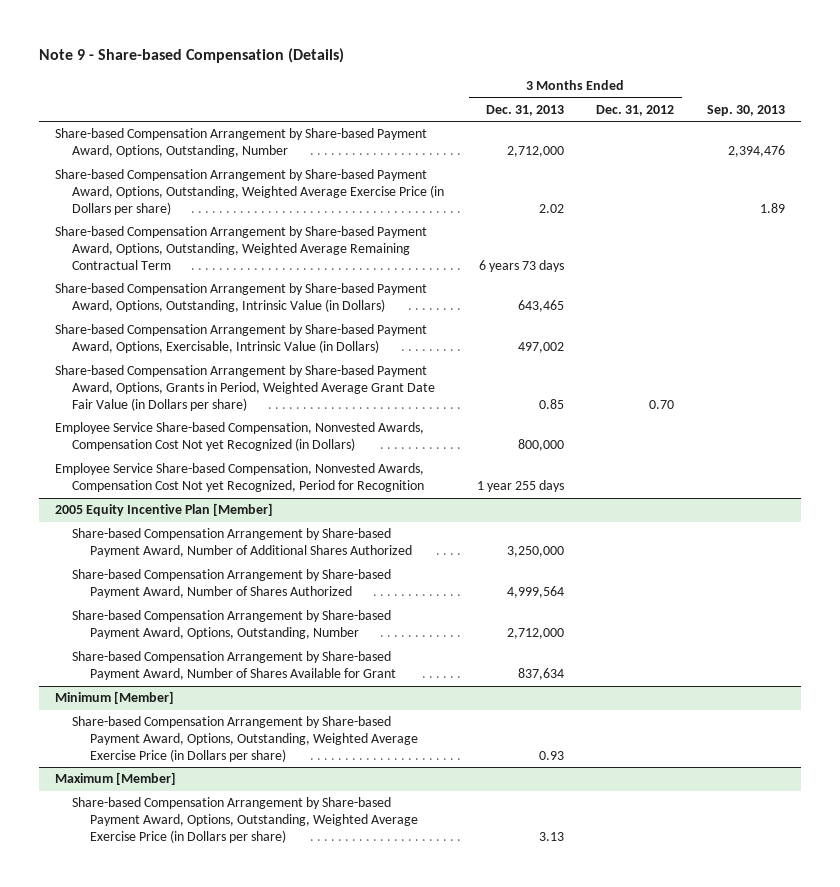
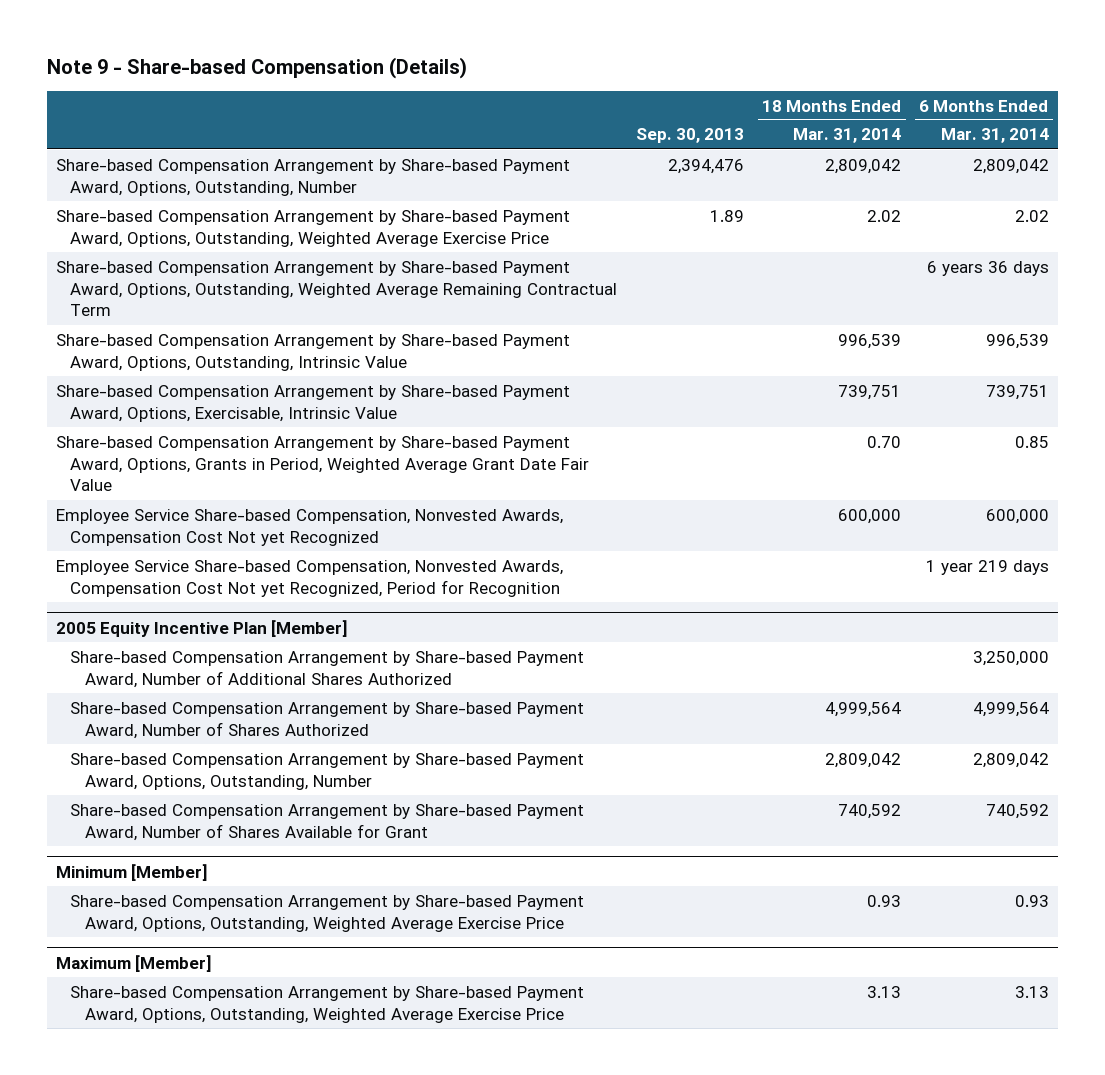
- | 3 Months Ended Dec. 31, 2013 | 3 Months Ended Dec. 31, 2012 | Sep. 30, 2013
+ | Sep. 30, 2013 | 18 Months Ended Mar. 31, 2014 | 6 Months Ended Mar. 31, 2014
- Share-based Compensation Arrangement by Share-based Payment Award, Options, Outstanding, Weighted Average Exercise Price (in Dollars per share) | 2.02 | | 1.89
+ Share-based Compensation Arrangement by Share-based Payment Award, Options, Outstanding, Weighted Average Exercise Price | 1.89 | 2.02 | 2.02
- Share-based Compensation Arrangement by Share-based Payment Award, Options, Outstanding, Intrinsic Value (in Dollars) | 643,465 | |
- Share-based Compensation Arrangement by Share-based Payment Award, Options, Exercisable, Intrinsic Value (in Dollars) | 497,002 | |
- Share-based Compensation Arrangement by Share-based Payment Award, Options, Grants in Period, Weighted Average Grant Date Fair Value (in Dollars per share) | 0.85 | 0.70 |
- Employee Service Share-based Compensation, Nonvested Awards, Compensation Cost Not yet Recognized (in Dollars) | 800,000 | |
+ Share-based Compensation Arrangement by Share-based Payment Award, Options, Outstanding, Intrinsic Value | | 996,539 | 996,539
+ Share-based Compensation Arrangement by Share-based Payment Award, Options, Exercisable, Intrinsic Value | | 739,751 | 739,751
+ Share-based Compensation Arrangement by Share-based Payment Award, Options, Grants in Period, Weighted Average Grant Date Fair Value | | 0.70 | 0.85
+ Employee Service Share-based Compensation, Nonvested Awards, Compensation Cost Not yet Recognized | | 600,000 | 600,000
@ Minimum [Member]
- Share-based Compensation Arrangement by Share-based Payment Award, Options, Outstanding, Weighted Average Exercise Price (in Dollars per share) | 0.93 | |
+ Share-based Compensation Arrangement by Share-based Payment Award, Options, Outstanding, Weighted Average Exercise Price | | 0.93 | 0.93
@ Maximum [Member]
- Share-based Compensation Arrangement by Share-based Payment Award, Options, Outstanding, Weighted Average Exercise Price (in Dollars per share) | 3.13 | |
+ Share-based Compensation Arrangement by Share-based Payment Award, Options, Outstanding, Weighted Average Exercise Price | | 3.13 | 3.13

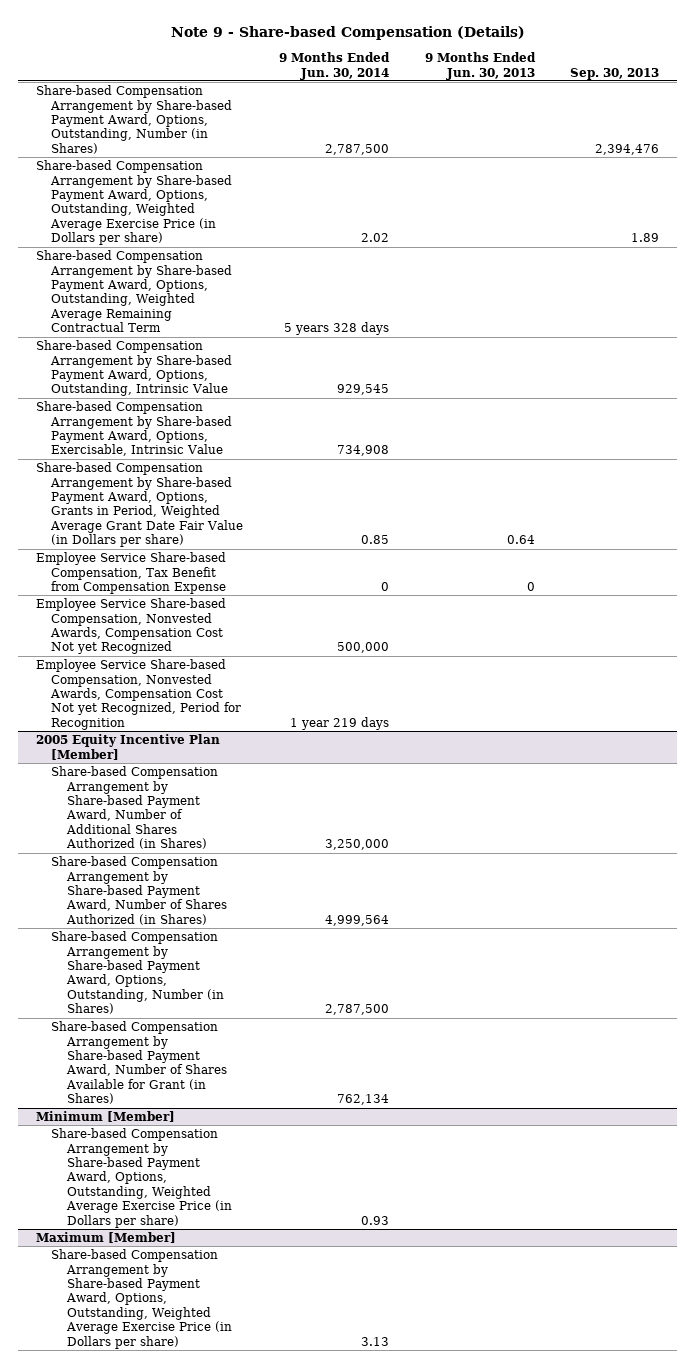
- | Sep. 30, 2013 | 18 Months Ended Mar. 31, 2014 | 6 Months Ended Mar. 31, 2014
+ | 9 Months Ended Jun. 30, 2014 | 9 Months Ended Jun. 30, 2013 | Sep. 30, 2013
- Share-based Compensation Arrangement by Share-based Payment Award, Options, Outstanding, Number | 2,394,476 | 2,809,042 | 2,809,042
- Share-based Compensation Arrangement by Share-based Payment Award, Options, Outstanding, Weighted Average Exercise Price | 1.89 | 2.02 | 2.02
+ Share-based Compensation Arrangement by Share-based Payment Award, Options, Outstanding, Number (in Shares) | 2,787,500 | | 2,394,476
+ Share-based Compensation Arrangement by Share-based Payment Award, Options, Outstanding, Weighted Average Exercise Price (in Dollars per share) | 2.02 | | 1.89
- Share-based Compensation Arrangement by Share-based Payment Award, Options, Grants in Period, Weighted Average Grant Date Fair Value | | 0.70 | 0.85
+ Share-based Compensation Arrangement by Share-based Payment Award, Options, Grants in Period, Weighted Average Grant Date Fair Value (in Dollars per share) | 0.85 | 0.64 |
+ Employee Service Share-based Compensation, Tax Benefit from Compensation Expense | 0 | 0 |
@ 2005 Equity Incentive Plan [Member]
- Share-based Compensation Arrangement by Share-based Payment Award, Number of Additional Shares Authorized | | | 3,250,000
- Share-based Compensation Arrangement by Share-based Payment Award, Number of Shares Authorized | | 4,999,564 | 4,999,564
- Share-based Compensation Arrangement by Share-based Payment Award, Options, Outstanding, Number | | 2,809,042 | 2,809,042
- Share-based Compensation Arrangement by Share-based Payment Award, Number of Shares Available for Grant | | 740,592 | 740,592
+ Share-based Compensation Arrangement by Share-based Payment Award, Number of Additional Shares Authorized (in Shares) | 3,250,000 | |
+ Share-based Compensation Arrangement by Share-based Payment Award, Number of Shares Authorized (in Shares) | 4,999,564 | |
+ Share-based Compensation Arrangement by Share-based Payment Award, Options, Outstanding, Number (in Shares) | 2,787,500 | |
+ Share-based Compensation Arrangement by Share-based Payment Award, Number of Shares Available for Grant (in Shares) | 762,134 | |
@ Minimum [Member]
- Share-based Compensation Arrangement by Share-based Payment Award, Options, Outstanding, Weighted Average Exercise Price | | 0.93 | 0.93
+ Share-based Compensation Arrangement by Share-based Payment Award, Options, Outstanding, Weighted Average Exercise Price (in Dollars per share) | 0.93 | |
@ Maximum [Member]
- Share-based Compensation Arrangement by Share-based Payment Award, Options, Outstanding, Weighted Average Exercise Price | | 3.13 | 3.13
+ Share-based Compensation Arrangement by Share-based Payment Award, Options, Outstanding, Weighted Average Exercise Price (in Dollars per share) | 3.13 | |

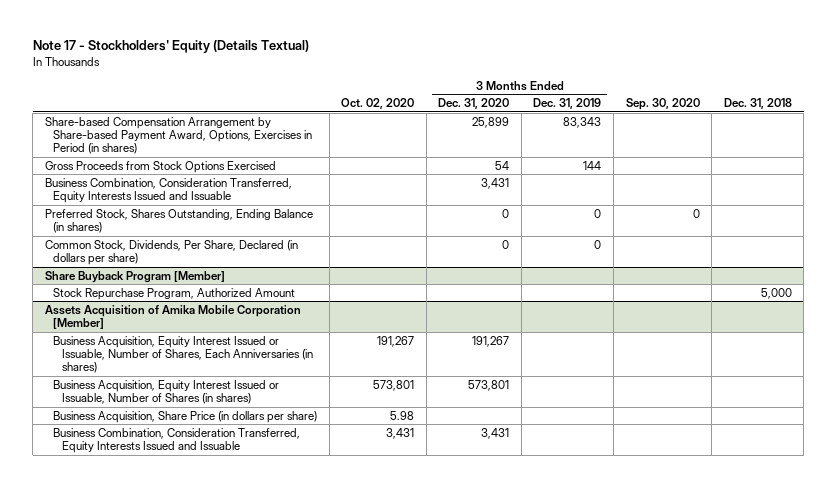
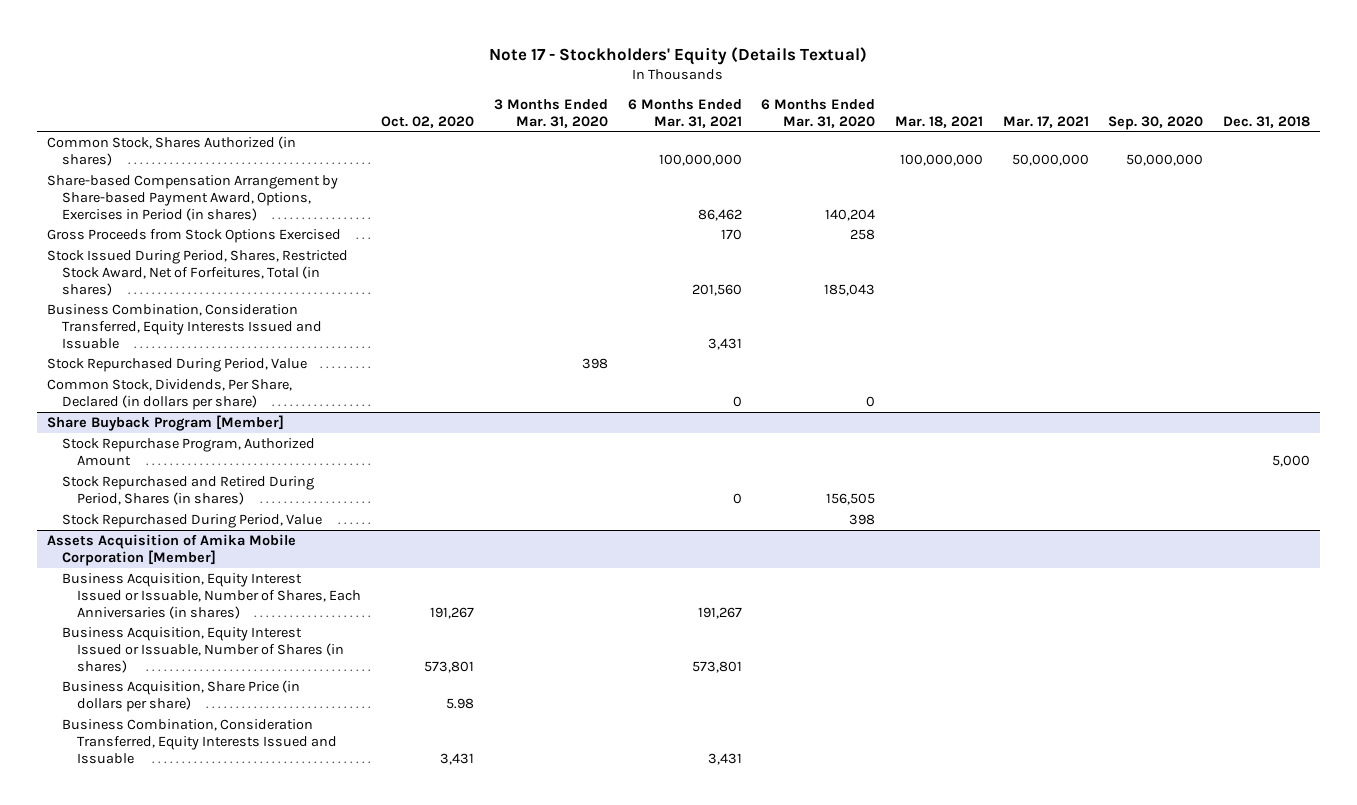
- | Oct. 02, 2020 | 3 Months Ended Dec. 31, 2020 | 3 Months Ended Dec. 31, 2019 | Sep. 30, 2020 | Dec. 31, 2018
+ | Oct. 02, 2020 | 3 Months Ended Mar. 31, 2020 | 6 Months Ended Mar. 31, 2021 | 6 Months Ended Mar. 31, 2020 | Mar. 18, 2021 | Mar. 17, 2021 | Sep. 30, 2020 | Dec. 31, 2018
+ Common Stock, Shares Authorized (in shares) | | | 100,000,000 | | 100,000,000 | 50,000,000 | 50,000,000 |
+ Stock Issued During Period, Shares, Restricted Stock Award, Net of Forfeitures, Total (in shares) | | | 201,560 | 185,043 | | | |
- Preferred Stock, Shares Outstanding, Ending Balance (in shares) | | 0 | 0 | 0 |
+ Stock Repurchased During Period, Value | | 398 | | | | | |
@ Share Buyback Program [Member]
+ Stock Repurchased and Retired During Period, Shares (in shares) | | | 0 | 156,505 | | | |
+ Stock Repurchased During Period, Value | | | | 398 | | | |

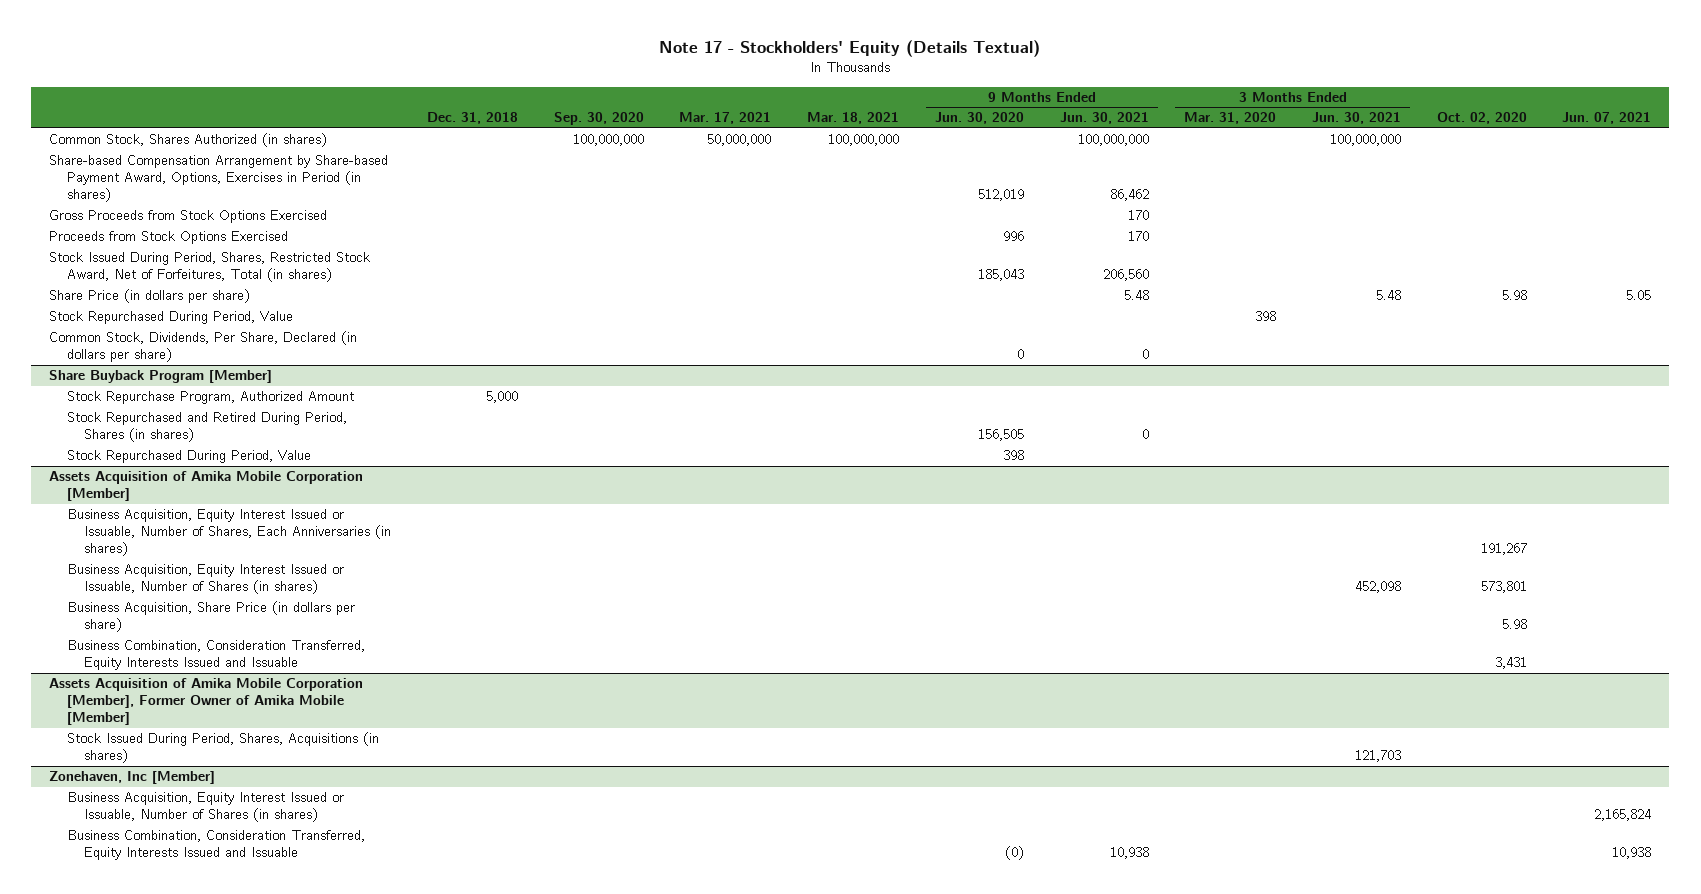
- | Oct. 02, 2020 | 3 Months Ended Mar. 31, 2020 | 6 Months Ended Mar. 31, 2021 | 6 Months Ended Mar. 31, 2020 | Mar. 18, 2021 | Mar. 17, 2021 | Sep. 30, 2020 | Dec. 31, 2018
+ | Dec. 31, 2018 | Sep. 30, 2020 | Mar. 17, 2021 | Mar. 18, 2021 | 9 Months Ended Jun. 30, 2020 | 9 Months Ended Jun. 30, 2021 | 3 Months Ended Mar. 31, 2020 | 3 Months Ended Jun. 30, 2021 | Oct. 02, 2020 | Jun. 07, 2021
- Common Stock, Shares Authorized (in shares) | | | 100,000,000 | | 100,000,000 | 50,000,000 | 50,000,000 |
+ Common Stock, Shares Authorized (in shares) | | 100,000,000 | 50,000,000 | 100,000,000 | | 100,000,000 | | 100,000,000 | |
+ Proceeds from Stock Options Exercised | | | | | 996 | 170 | | | |
- Business Combination, Consideration Transferred, Equity Interests Issued and Issuable | | | 3,431 | | | | |
+ Share Price (in dollars per share) | | | | | | 5.48 | | 5.48 | 5.98 | 5.05
+ Assets Acquisition of Amika Mobile Corporation [Member], Former Owner of Amika Mobile [Member]
+ Stock Issued During Period, Shares, Acquisitions (in shares) | | | | | | | | 121,703 | |
+ Zonehaven, Inc [Member]
+ Business Acquisition, Equity Interest Issued or Issuable, Number of Shares (in shares) | | | | | | | | | | 2,165,824
+ Business Combination, Consideration Transferred, Equity Interests Issued and Issuable | | | | | (0) | 10,938 | | | | 10,938

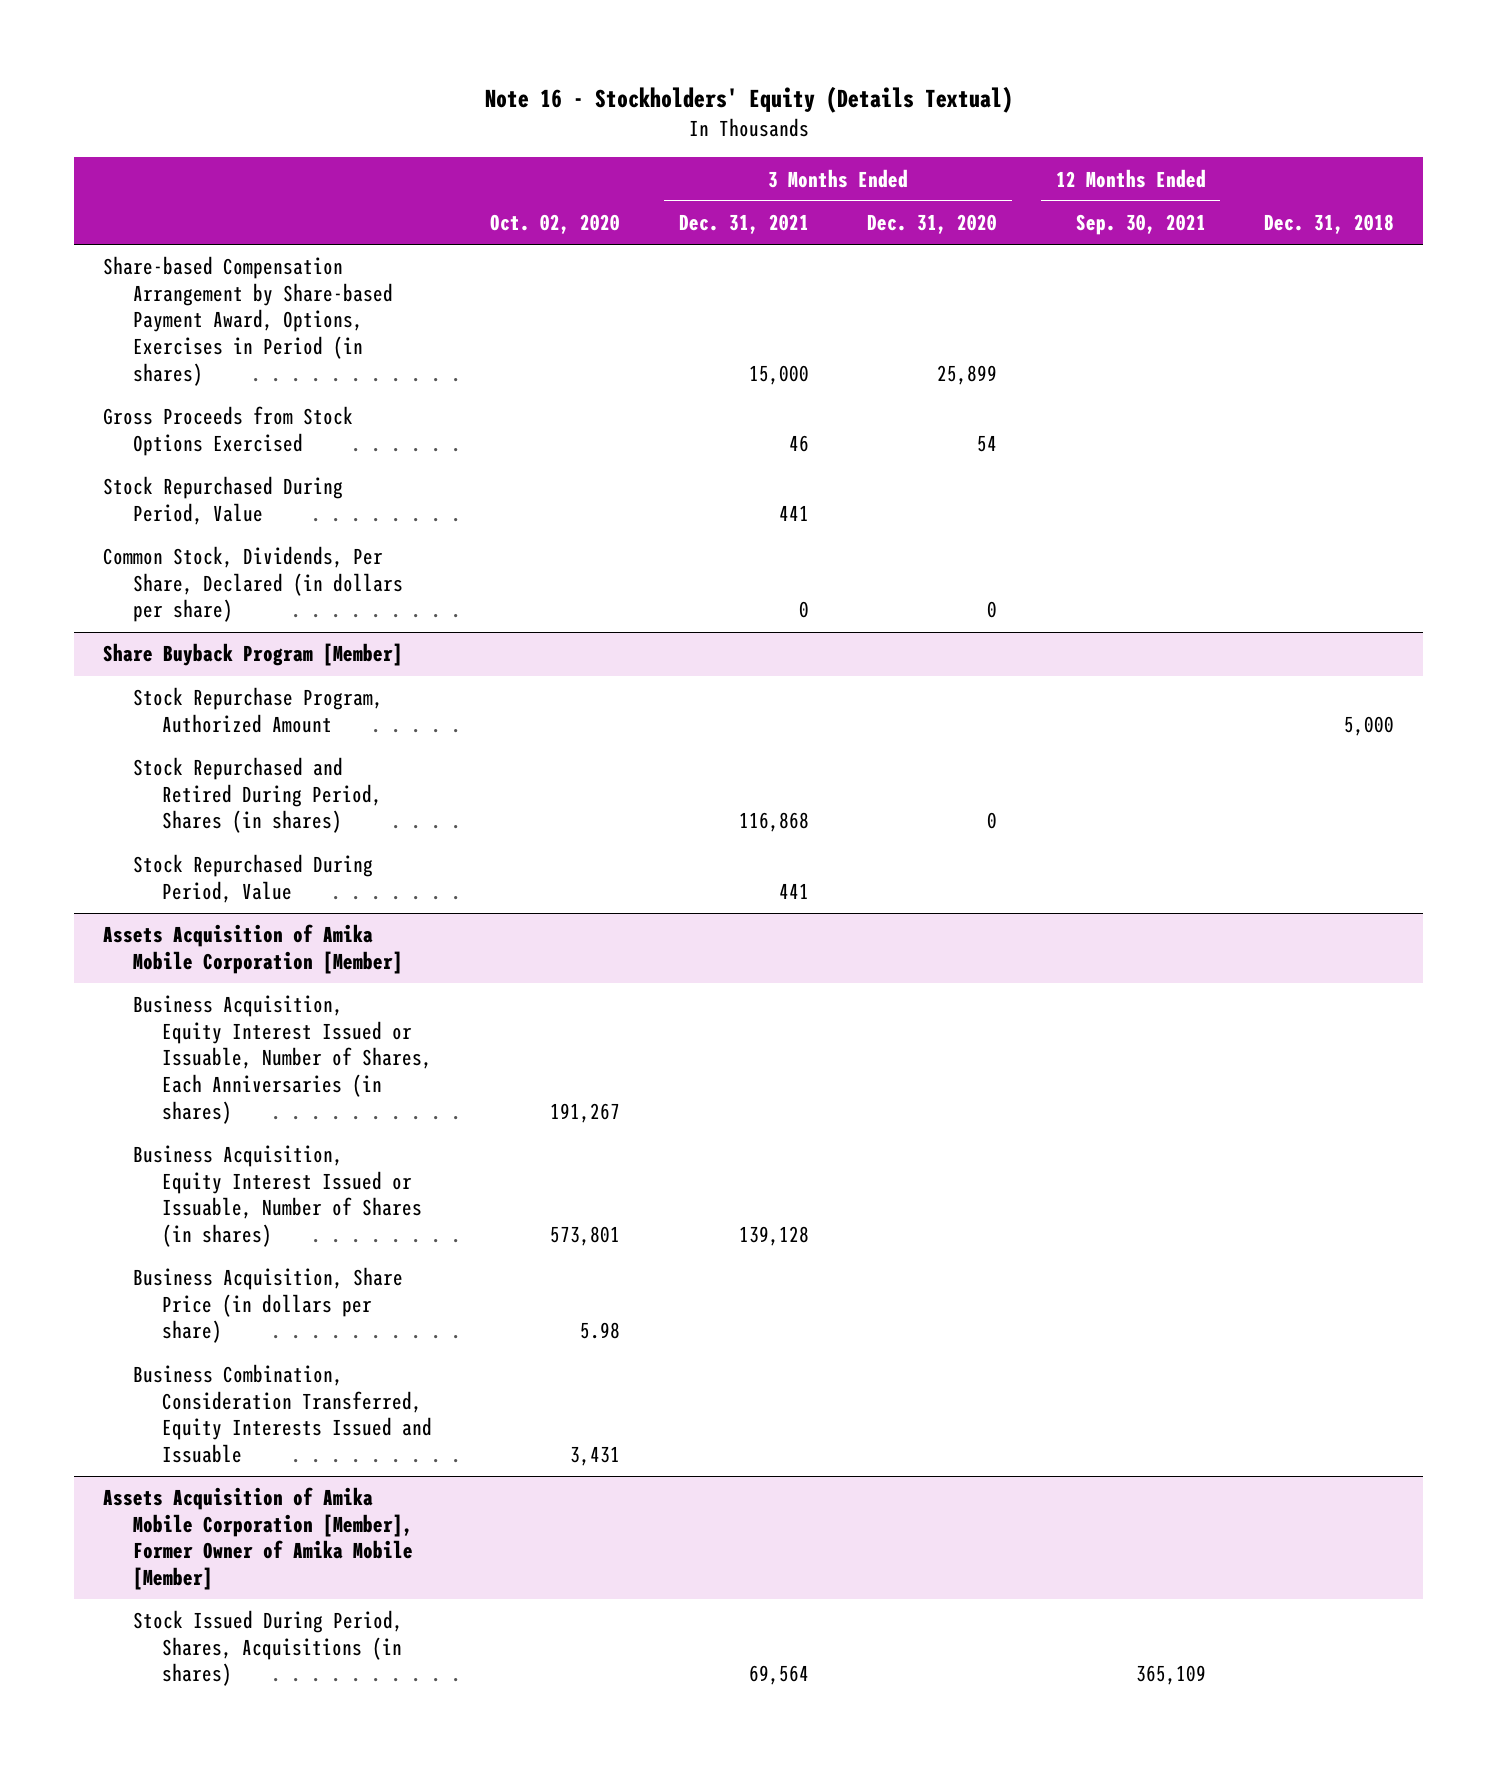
- Note 17 - Stockholders' Equity (Details Textual)
+ Note 16 - Stockholders' Equity (Details Textual)
- | Dec. 31, 2018 | Sep. 30, 2020 | Mar. 17, 2021 | Mar. 18, 2021 | 9 Months Ended Jun. 30, 2020 | 9 Months Ended Jun. 30, 2021 | 3 Months Ended Mar. 31, 2020 | 3 Months Ended Jun. 30, 2021 | Oct. 02, 2020 | Jun. 07, 2021
+ | Oct. 02, 2020 | 3 Months Ended Dec. 31, 2021 | 3 Months Ended Dec. 31, 2020 | 12 Months Ended Sep. 30, 2021 | Dec. 31, 2018
- Common Stock, Shares Authorized (in shares) | | 100,000,000 | 50,000,000 | 100,000,000 | | 100,000,000 | | 100,000,000 | |
- Proceeds from Stock Options Exercised | | | | | 996 | 170 | | | |
- Stock Issued During Period, Shares, Restricted Stock Award, Net of Forfeitures, Total (in shares) | | | | | 185,043 | 206,560 | | | |
- Share Price (in dollars per share) | | | | | | 5.48 | | 5.48 | 5.98 | 5.05
- Zonehaven, Inc [Member]
- Business Acquisition, Equity Interest Issued or Issuable, Number of Shares (in shares) | | | | | | | | | | 2,165,824
- Business Combination, Consideration Transferred, Equity Interests Issued and Issuable | | | | | (0) | 10,938 | | | | 10,938

